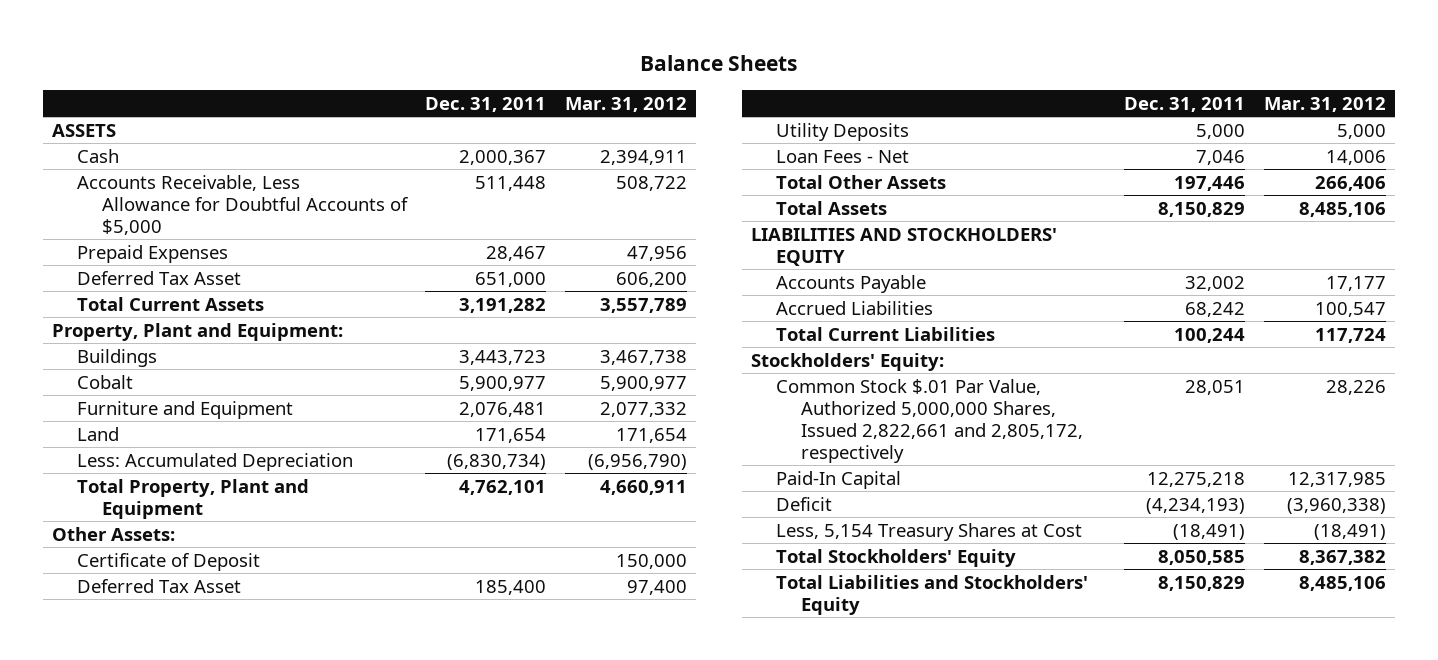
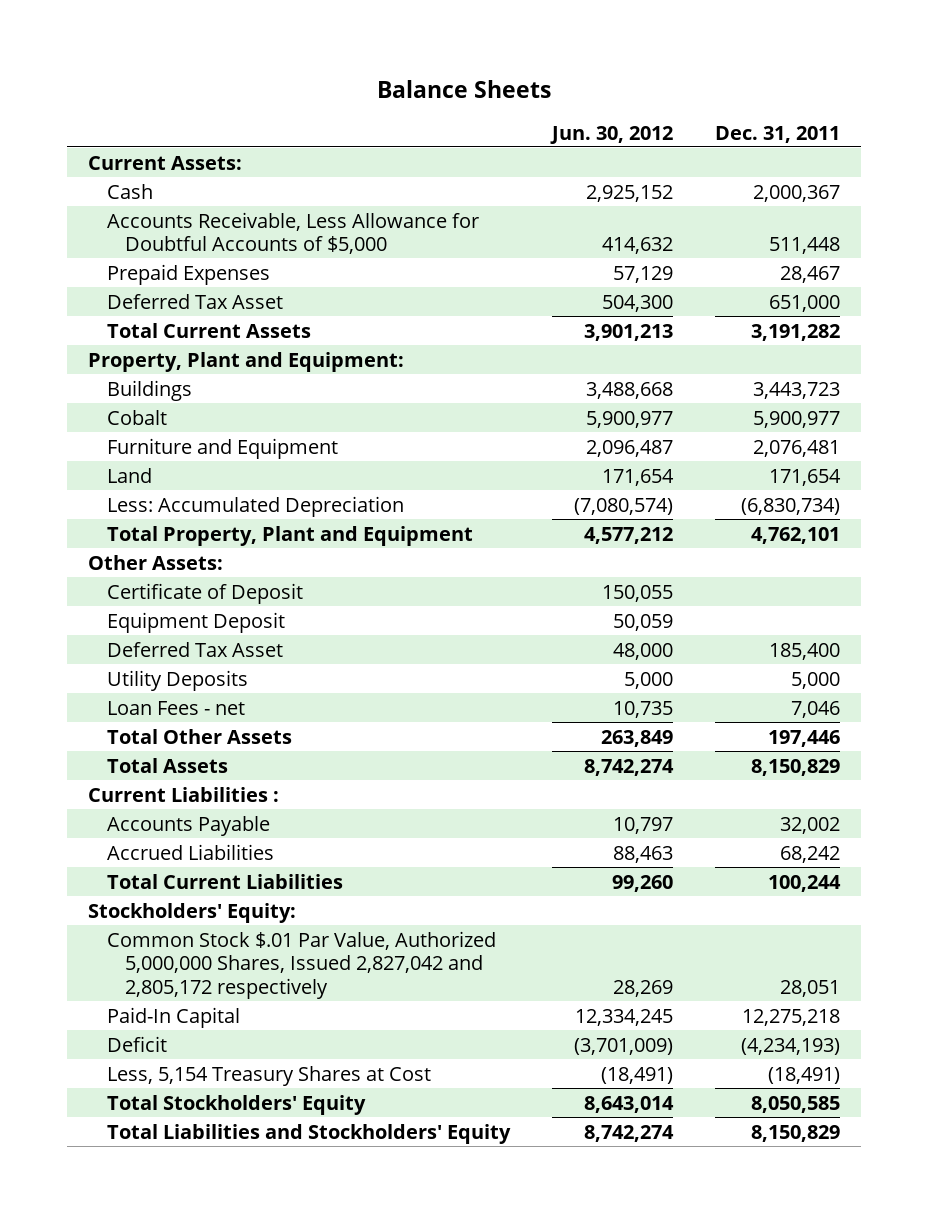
- | Dec. 31, 2011 | Mar. 31, 2012
+ | Jun. 30, 2012 | Dec. 31, 2011
- ASSETS
+ Current Assets:
+ Equipment Deposit | 50,059 |
- Loan Fees - Net | 7,046 | 14,006
+ Loan Fees - net | 10,735 | 7,046
- LIABILITIES AND STOCKHOLDERS' EQUITY
+ Current Liabilities :
- Common Stock $.01 Par Value, Authorized 5,000,000 Shares, Issued 2,822,661 and 2,805,172, respectively | 28,051 | 28,226
+ Common Stock $.01 Par Value, Authorized 5,000,000 Shares, Issued 2,827,042 and 2,805,172 respectively | 28,269 | 28,051

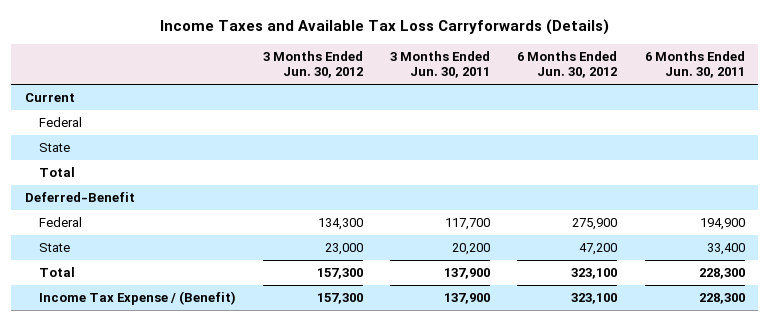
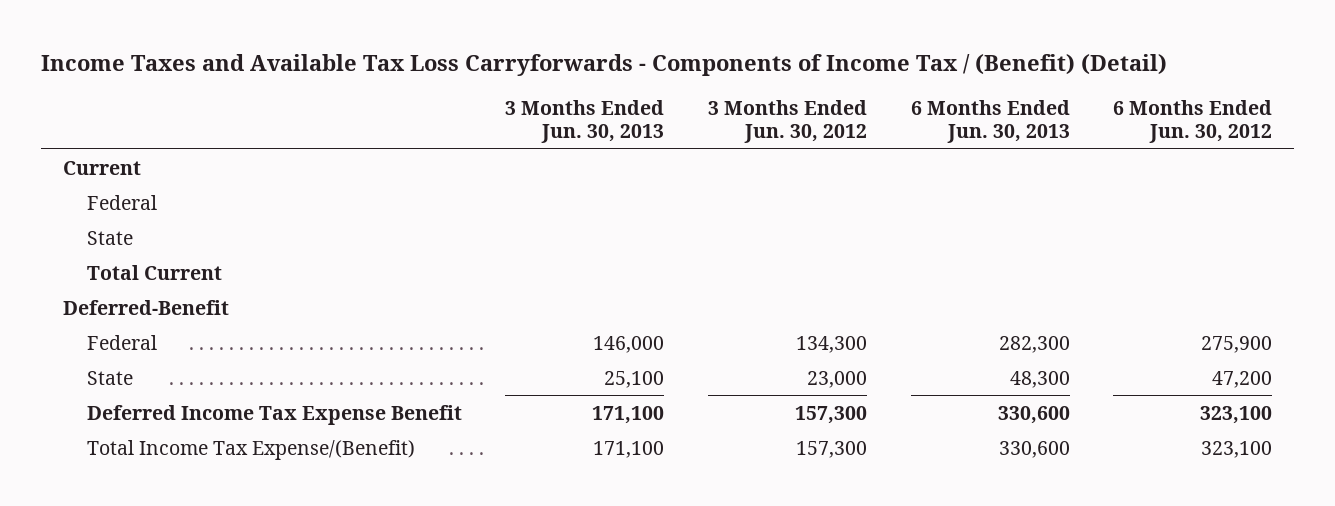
- Income Taxes and Available Tax Loss Carryforwards (Details)
+ Income Taxes and Available Tax Loss Carryforwards - Components of Income Tax / (Benefit) (Detail)
- | 3 Months Ended Jun. 30, 2012 | 3 Months Ended Jun. 30, 2011 | 6 Months Ended Jun. 30, 2012 | 6 Months Ended Jun. 30, 2011
+ | 3 Months Ended Jun. 30, 2013 | 3 Months Ended Jun. 30, 2012 | 6 Months Ended Jun. 30, 2013 | 6 Months Ended Jun. 30, 2012
- Total
+ Total Current
- Total | 157,300 | 137,900 | 323,100 | 228,300
- Income Tax Expense / (Benefit) | 157,300 | 137,900 | 323,100 | 228,300
+ Deferred Income Tax Expense Benefit | 171,100 | 157,300 | 330,600 | 323,100
+ Total Income Tax Expense/(Benefit) | 171,100 | 157,300 | 330,600 | 323,100

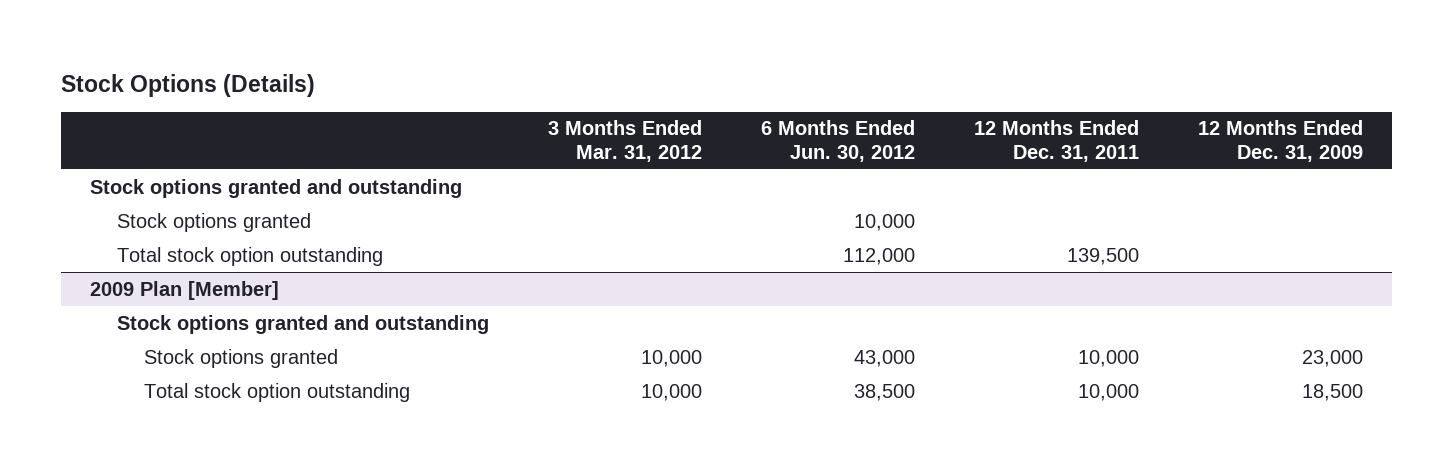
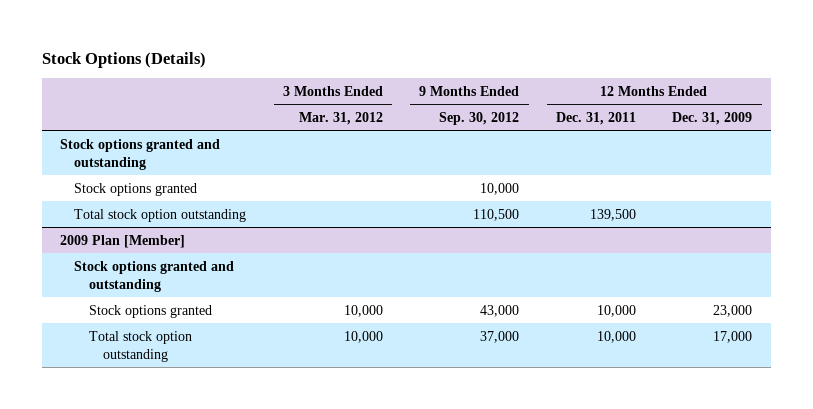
- | 3 Months Ended Mar. 31, 2012 | 6 Months Ended Jun. 30, 2012 | 12 Months Ended Dec. 31, 2011 | 12 Months Ended Dec. 31, 2009
+ | 3 Months Ended Mar. 31, 2012 | 9 Months Ended Sep. 30, 2012 | 12 Months Ended Dec. 31, 2011 | 12 Months Ended Dec. 31, 2009
@ 2009 Plan [Member]
- Total stock option outstanding | 10,000 | 38,500 | 10,000 | 18,500
+ Total stock option outstanding | 10,000 | 37,000 | 10,000 | 17,000

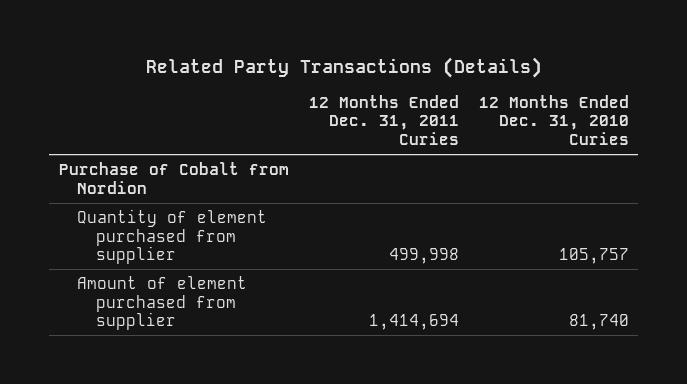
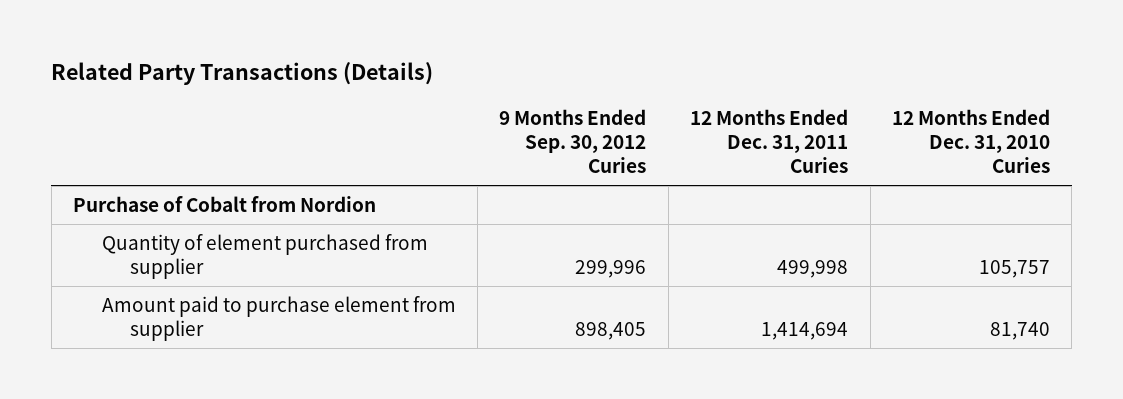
- | 12 Months Ended Dec. 31, 2011 Curies | 12 Months Ended Dec. 31, 2010 Curies
+ | 9 Months Ended Sep. 30, 2012 Curies | 12 Months Ended Dec. 31, 2011 Curies | 12 Months Ended Dec. 31, 2010 Curies
- Amount of element purchased from supplier | 1,414,694 | 81,740
+ Amount paid to purchase element from supplier | 898,405 | 1,414,694 | 81,740

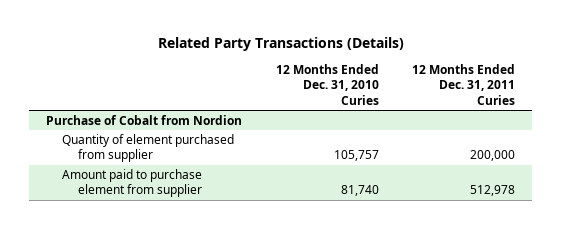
- | 9 Months Ended Sep. 30, 2012 Curies | 12 Months Ended Dec. 31, 2011 Curies | 12 Months Ended Dec. 31, 2010 Curies
+ | 12 Months Ended Dec. 31, 2010 Curies | 12 Months Ended Dec. 31, 2011 Curies
- Quantity of element purchased from supplier | 299,996 | 499,998 | 105,757
- Amount paid to purchase element from supplier | 898,405 | 1,414,694 | 81,740
+ Quantity of element purchased from supplier | 105,757 | 200,000
+ Amount paid to purchase element from supplier | 81,740 | 512,978

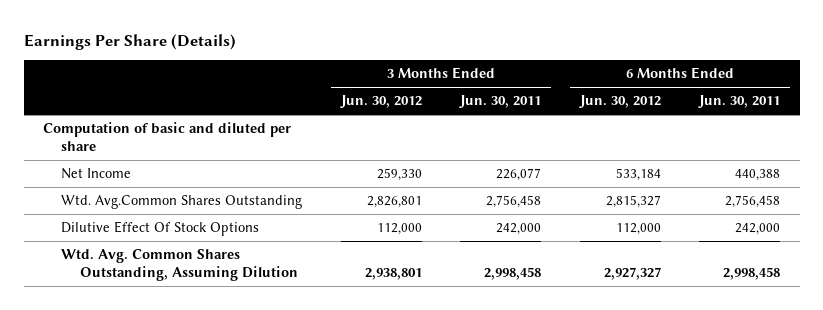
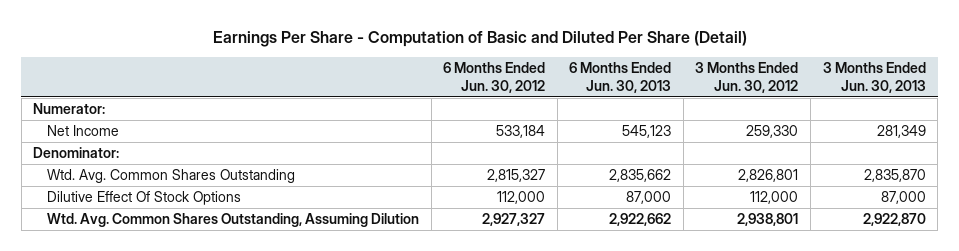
- Earnings Per Share (Details)
+ Earnings Per Share - Computation of Basic and Diluted Per Share (Detail)
- | 3 Months Ended Jun. 30, 2012 | 3 Months Ended Jun. 30, 2011 | 6 Months Ended Jun. 30, 2012 | 6 Months Ended Jun. 30, 2011
+ | 6 Months Ended Jun. 30, 2012 | 6 Months Ended Jun. 30, 2013 | 3 Months Ended Jun. 30, 2012 | 3 Months Ended Jun. 30, 2013
- Computation of basic and diluted per share
+ Numerator:
- Wtd. Avg.Common Shares Outstanding | 2,826,801 | 2,756,458 | 2,815,327 | 2,756,458
+ Denominator:
+ Wtd. Avg. Common Shares Outstanding | 2,815,327 | 2,835,662 | 2,826,801 | 2,835,870

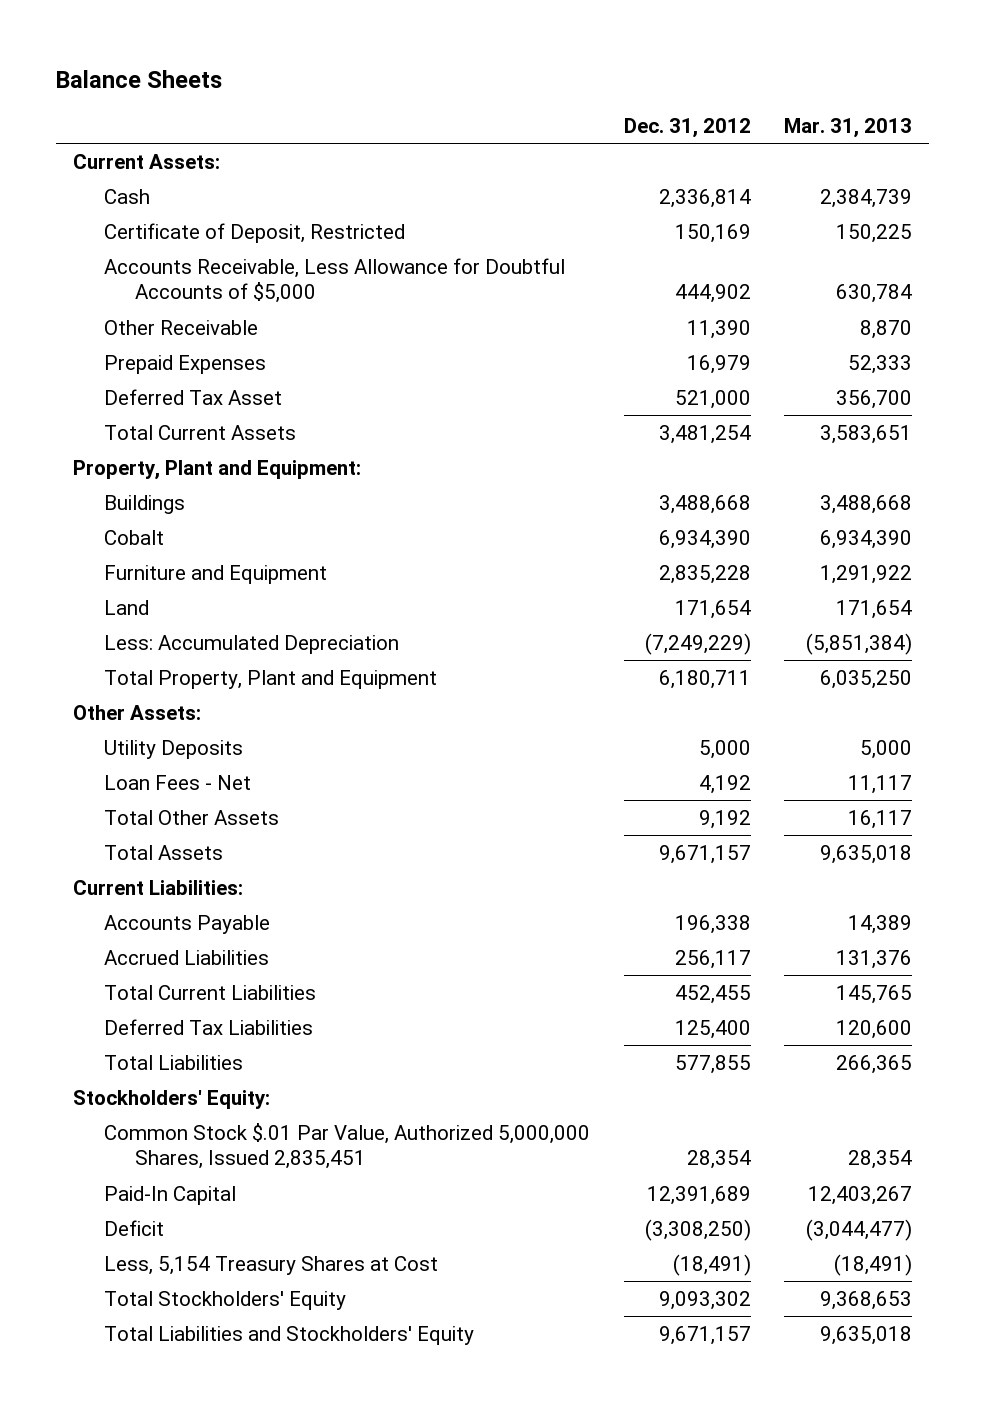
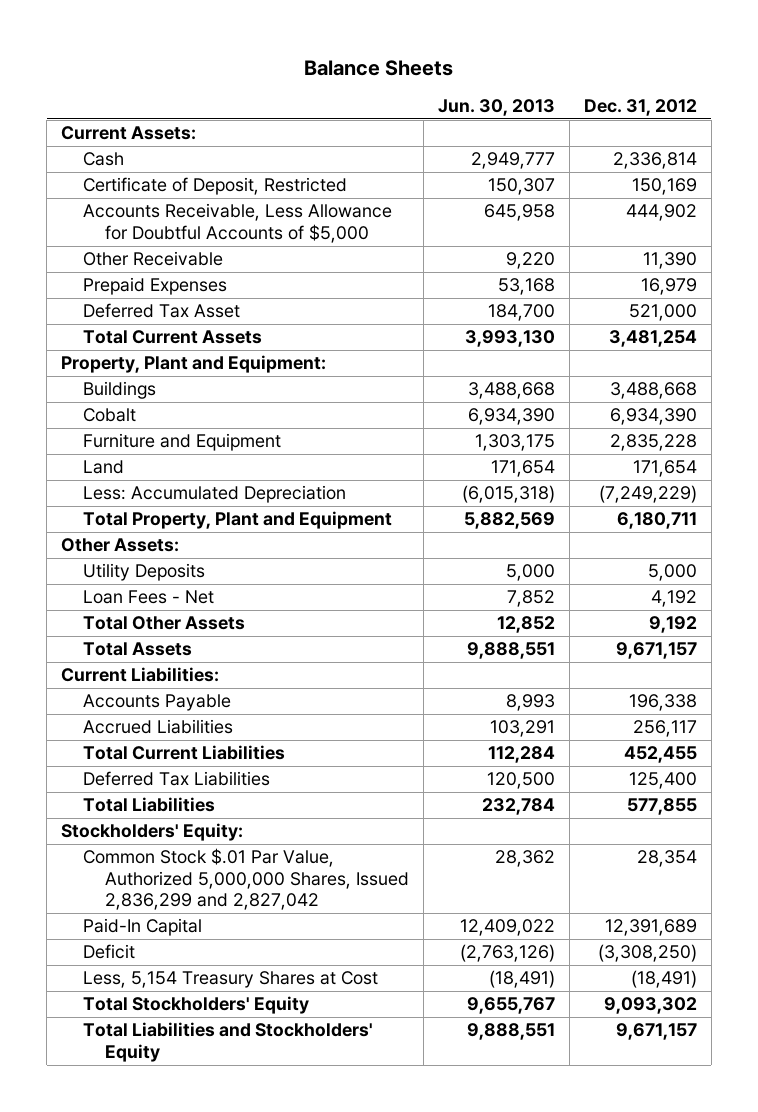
- | Dec. 31, 2012 | Mar. 31, 2013
+ | Jun. 30, 2013 | Dec. 31, 2012
- Common Stock $.01 Par Value, Authorized 5,000,000 Shares, Issued 2,835,451 | 28,354 | 28,354
+ Common Stock $.01 Par Value, Authorized 5,000,000 Shares, Issued 2,836,299 and 2,827,042 | 28,362 | 28,354

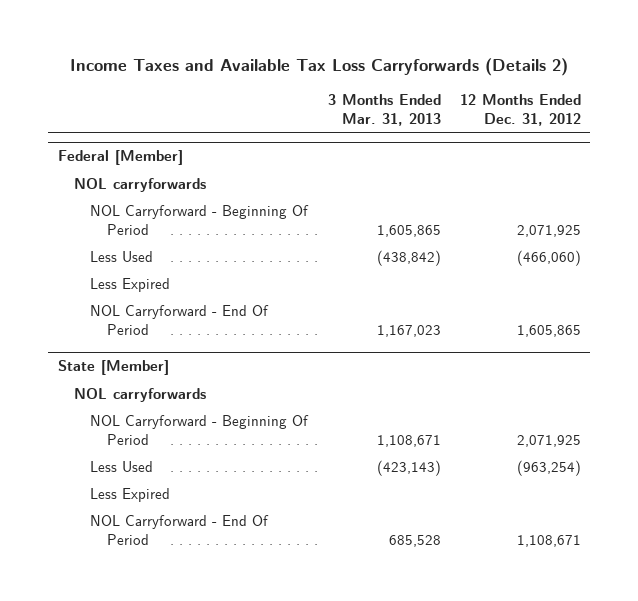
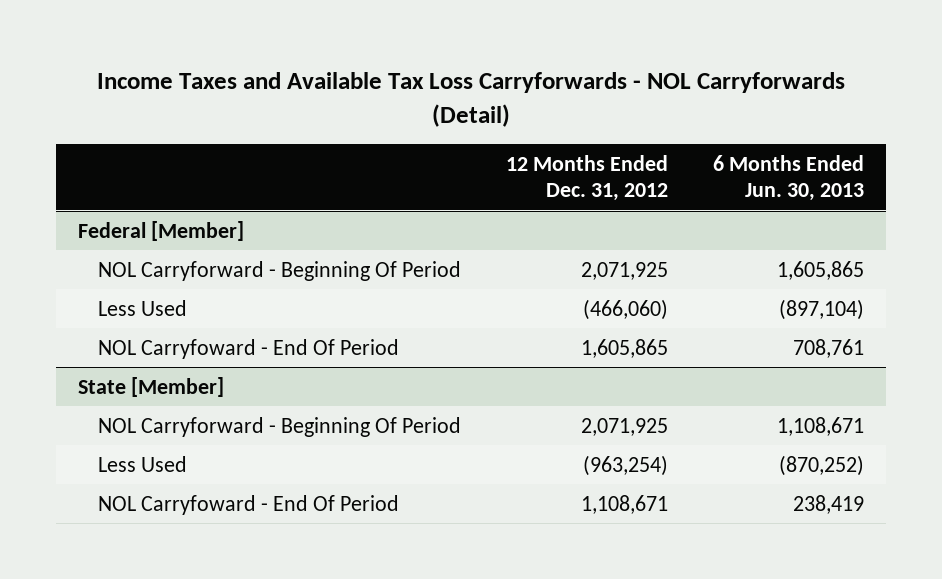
- Income Taxes and Available Tax Loss Carryforwards (Details 2)
+ Income Taxes and Available Tax Loss Carryforwards - NOL Carryforwards (Detail)
- | 3 Months Ended Mar. 31, 2013 | 12 Months Ended Dec. 31, 2012
+ | 12 Months Ended Dec. 31, 2012 | 6 Months Ended Jun. 30, 2013
@ Federal [Member]
- NOL carryforwards
- Less Expired
- NOL Carryforward - End Of Period | 1,167,023 | 1,605,865
+ NOL Carryfoward - End Of Period | 1,605,865 | 708,761
@ State [Member]
- NOL carryforwards
- Less Expired
- NOL Carryforward - End Of Period | 685,528 | 1,108,671
+ NOL Carryfoward - End Of Period | 1,108,671 | 238,419

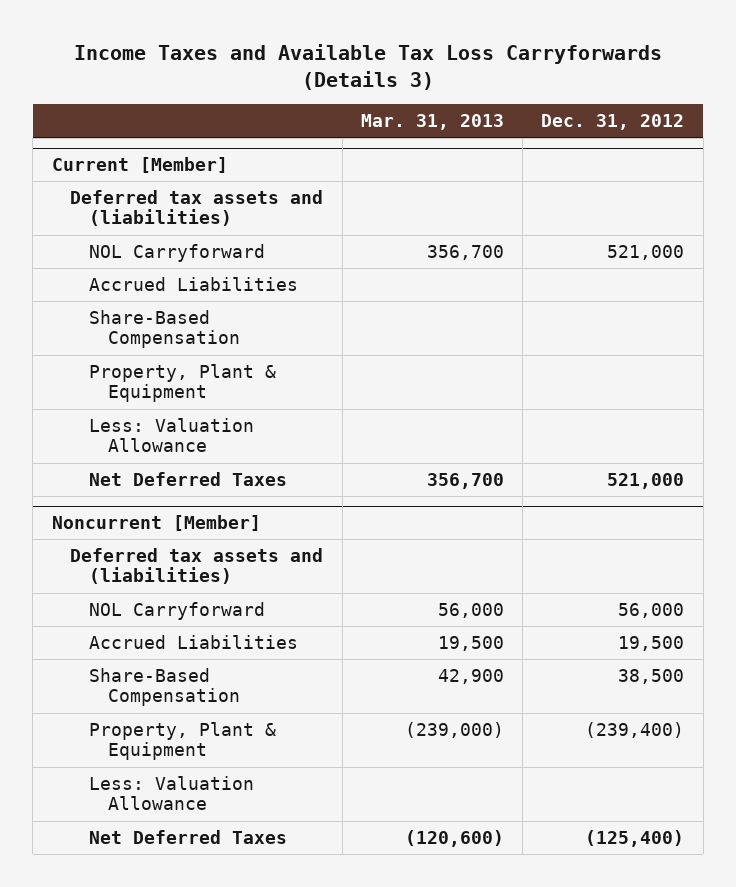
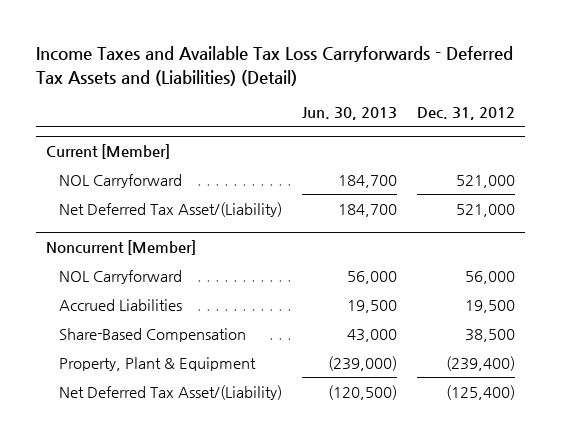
- Income Taxes and Available Tax Loss Carryforwards (Details 3)
+ Income Taxes and Available Tax Loss Carryforwards - Deferred Tax Assets and (Liabilities) (Detail)
- | Mar. 31, 2013 | Dec. 31, 2012
+ | Jun. 30, 2013 | Dec. 31, 2012
@ Current [Member]
- Deferred tax assets and (liabilities)
- Accrued Liabilities
- Share-Based Compensation
- Property, Plant & Equipment
- Less: Valuation Allowance
- Net Deferred Taxes | 356,700 | 521,000
+ Net Deferred Tax Asset/(Liability) | 184,700 | 521,000
@ Noncurrent [Member]
- Deferred tax assets and (liabilities)
- Less: Valuation Allowance
- Net Deferred Taxes | (120,600) | (125,400)
+ Net Deferred Tax Asset/(Liability) | (120,500) | (125,400)

